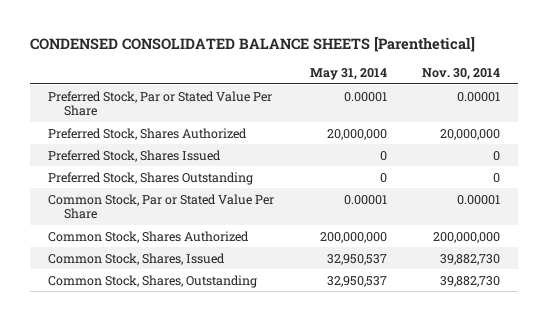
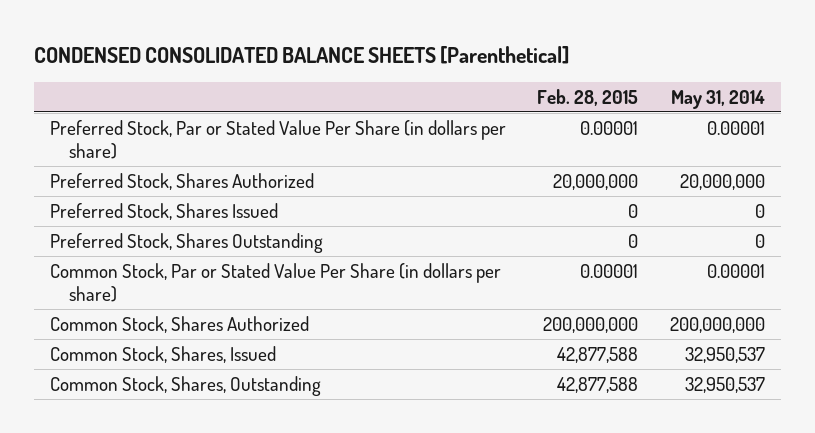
- | May 31, 2014 | Nov. 30, 2014
+ | Feb. 28, 2015 | May 31, 2014
- Preferred Stock, Par or Stated Value Per Share | 0.00001 | 0.00001
+ Preferred Stock, Par or Stated Value Per Share (in dollars per share) | 0.00001 | 0.00001
- Common Stock, Par or Stated Value Per Share | 0.00001 | 0.00001
+ Common Stock, Par or Stated Value Per Share (in dollars per share) | 0.00001 | 0.00001

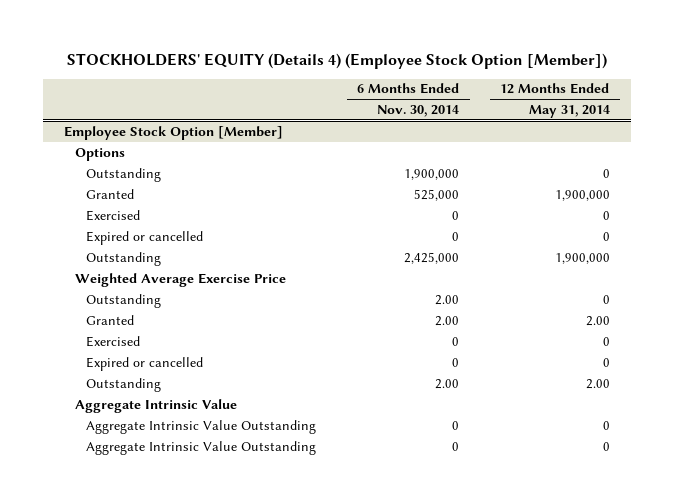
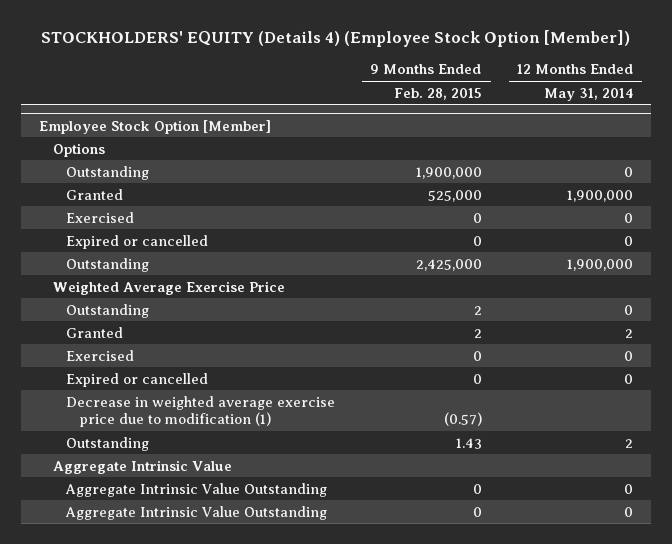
- | 6 Months Ended Nov. 30, 2014 | 12 Months Ended May 31, 2014
+ | 9 Months Ended Feb. 28, 2015 | 12 Months Ended May 31, 2014
@ Employee Stock Option [Member]
- Granted | 2.00 | 2.00
+ Granted | 2 | 2
- Outstanding | 2.00 | 2.00
+ Decrease in weighted average exercise price due to modification (1) | (0.57) |
+ Outstanding | 1.43 | 2

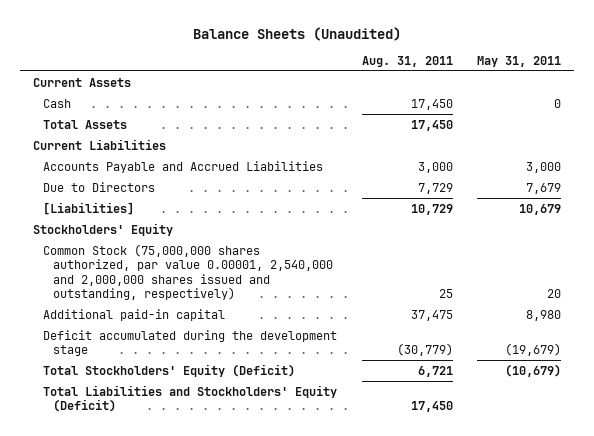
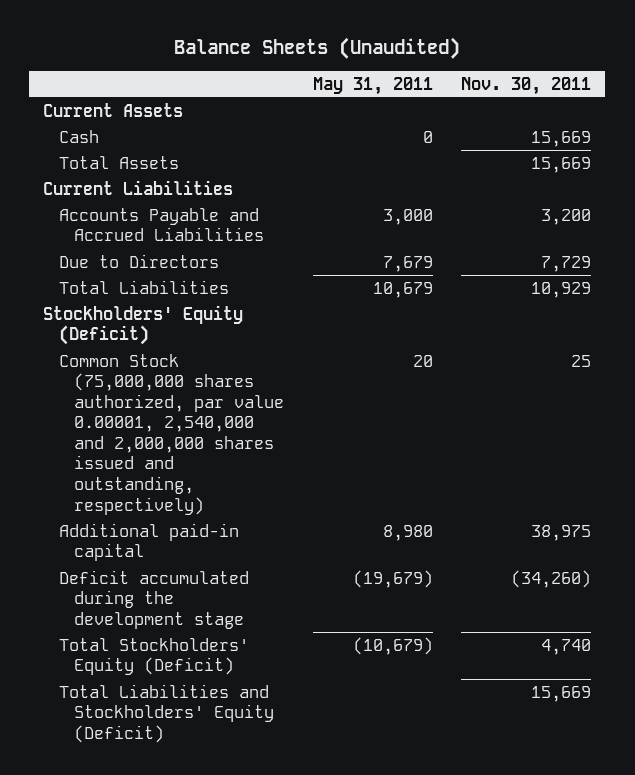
- | Aug. 31, 2011 | May 31, 2011
+ | May 31, 2011 | Nov. 30, 2011
- [Liabilities] | 10,729 | 10,679
- Stockholders' Equity
+ Total Liabilities | 10,679 | 10,929
+ Stockholders' Equity (Deficit)

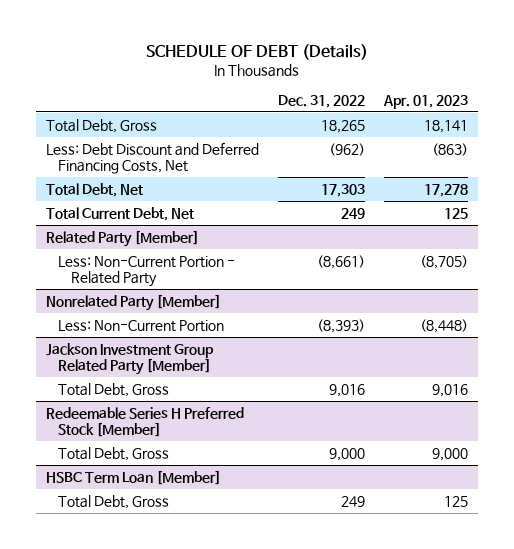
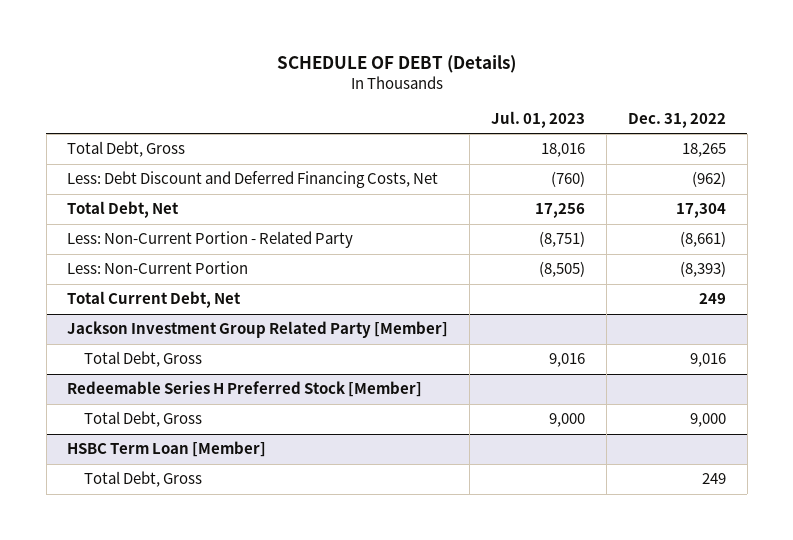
- | Dec. 31, 2022 | Apr. 01, 2023
+ | Jul. 01, 2023 | Dec. 31, 2022
- Total Debt, Net | 17,303 | 17,278
- Related Party [Member]
+ Total Debt, Net | 17,256 | 17,304
- Nonrelated Party [Member]
moved down: Total Current Debt, Net | | 249

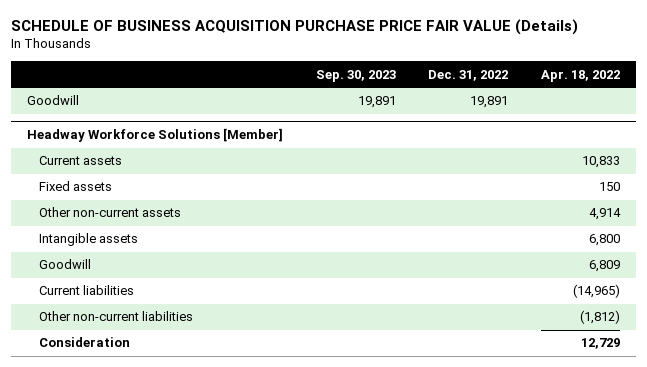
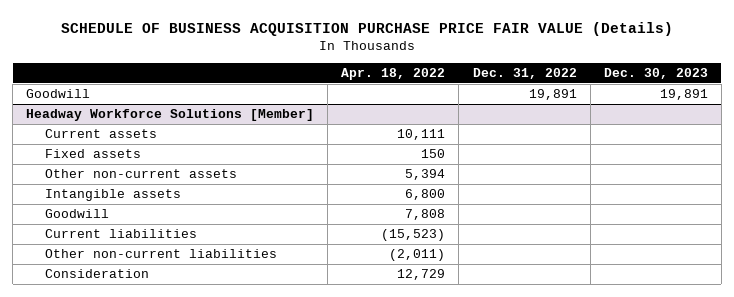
- | Sep. 30, 2023 | Dec. 31, 2022 | Apr. 18, 2022
+ | Apr. 18, 2022 | Dec. 31, 2022 | Dec. 30, 2023
@ Headway Workforce Solutions [Member]
- Current assets | | | 10,833
+ Current assets | 10,111 | |
- Other non-current assets | | | 4,914
+ Other non-current assets | 5,394 | |
- Goodwill | | | 6,809
- Current liabilities | | | (14,965)
- Other non-current liabilities | | | (1,812)
+ Goodwill | 7,808 | |
+ Current liabilities | (15,523) | |
+ Other non-current liabilities | (2,011) | |

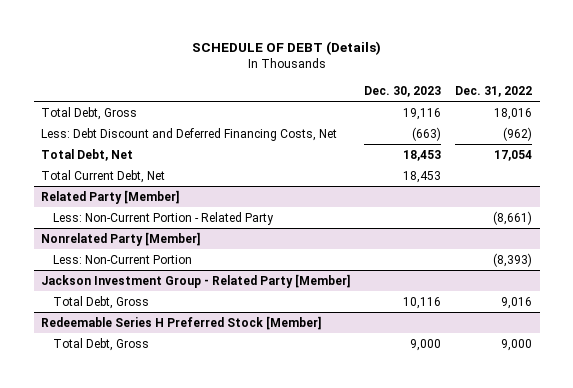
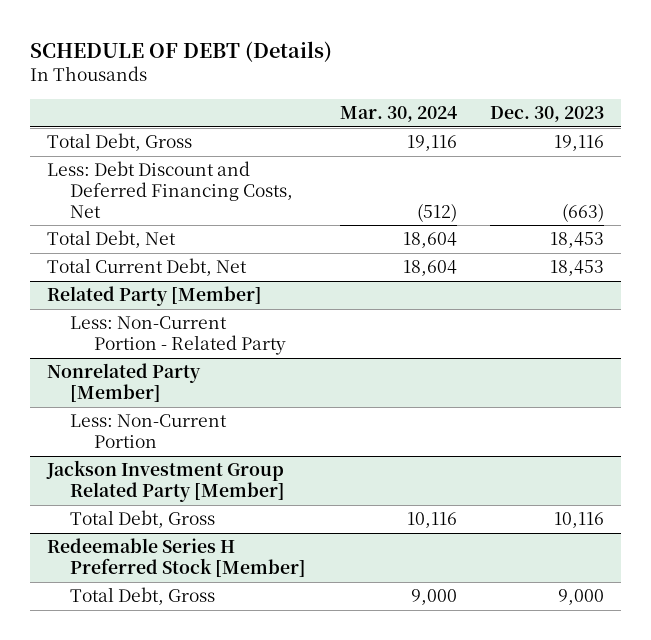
- | Dec. 30, 2023 | Dec. 31, 2022
+ | Mar. 30, 2024 | Dec. 30, 2023
- Jackson Investment Group - Related Party [Member]
+ Jackson Investment Group Related Party [Member]

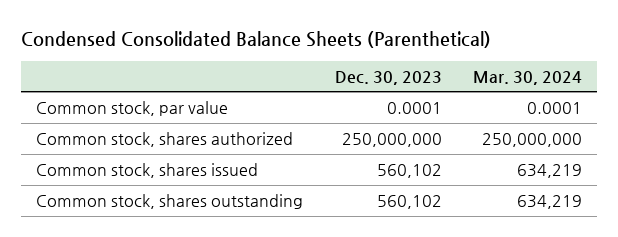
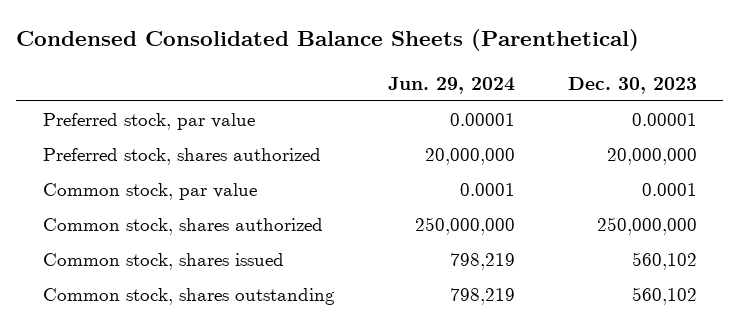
- | Dec. 30, 2023 | Mar. 30, 2024
+ | Jun. 29, 2024 | Dec. 30, 2023
+ Preferred stock, par value | 0.00001 | 0.00001
+ Preferred stock, shares authorized | 20,000,000 | 20,000,000

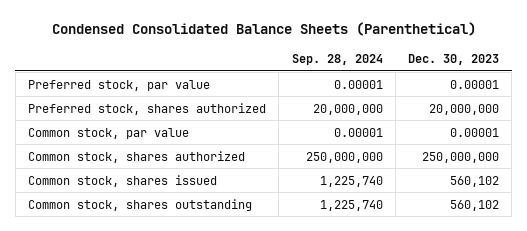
- | Jun. 29, 2024 | Dec. 30, 2023
+ | Sep. 28, 2024 | Dec. 30, 2023
- Common stock, par value | 0.0001 | 0.0001
+ Common stock, par value | 0.00001 | 0.00001

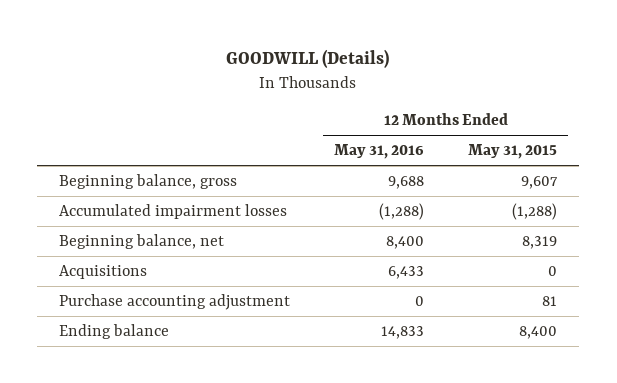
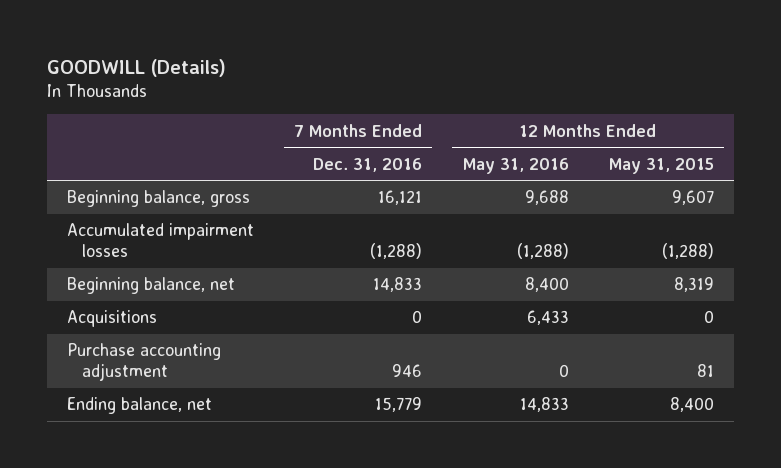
- | 12 Months Ended May 31, 2016 | 12 Months Ended May 31, 2015
+ | 7 Months Ended Dec. 31, 2016 | 12 Months Ended May 31, 2016 | 12 Months Ended May 31, 2015
- Ending balance | 14,833 | 8,400
+ Ending balance, net | 15,779 | 14,833 | 8,400

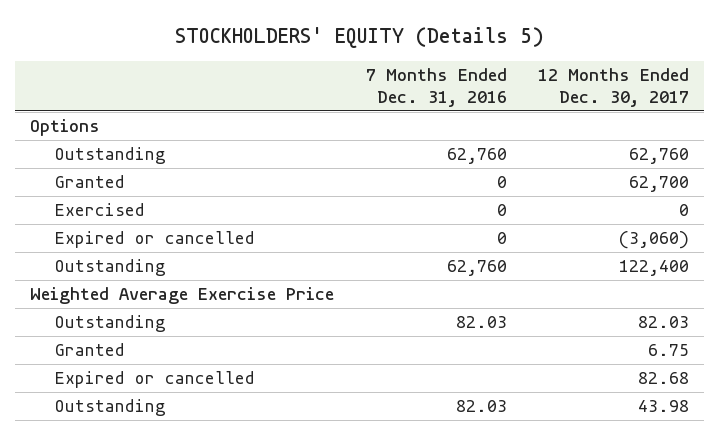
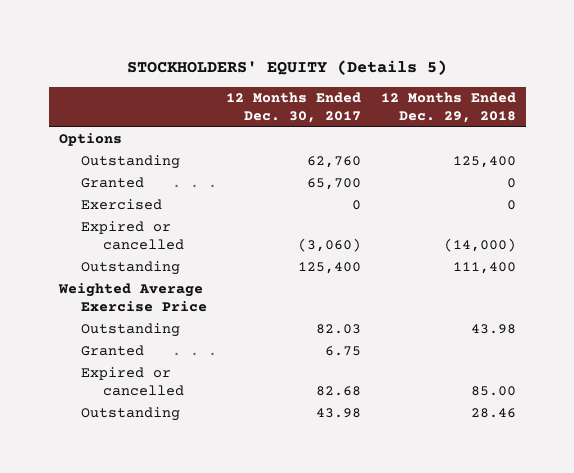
- | 7 Months Ended Dec. 31, 2016 | 12 Months Ended Dec. 30, 2017
+ | 12 Months Ended Dec. 30, 2017 | 12 Months Ended Dec. 29, 2018
- Granted | 0 | 62,700
+ Granted | 65,700 | 0
- Outstanding | 62,760 | 122,400
+ Outstanding | 125,400 | 111,400

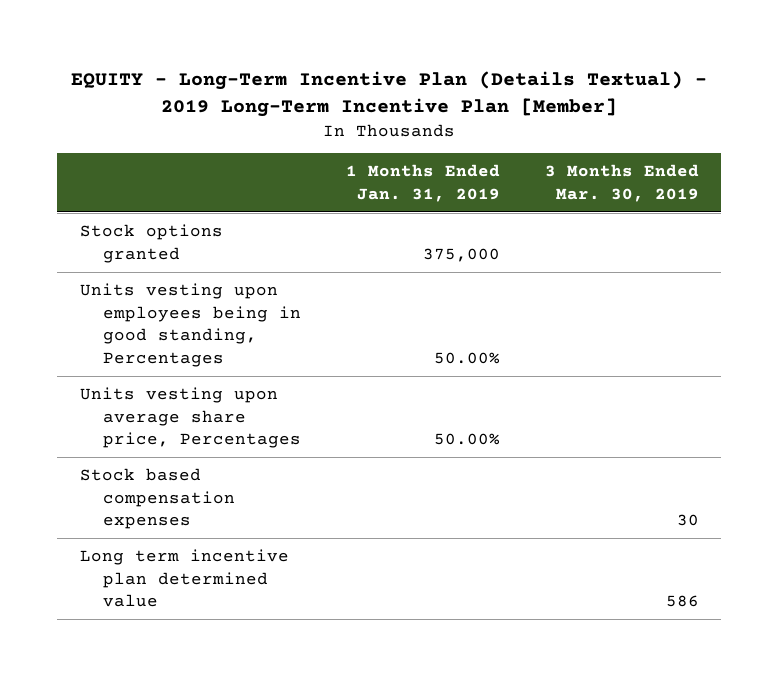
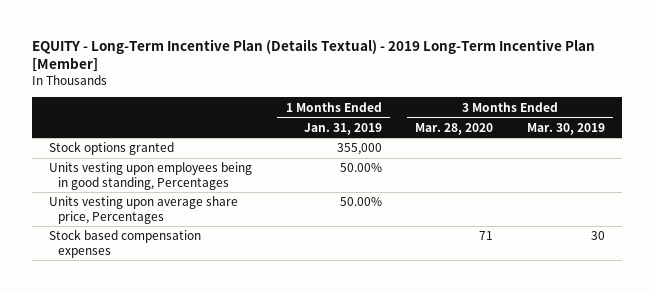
- | 1 Months Ended Jan. 31, 2019 | 3 Months Ended Mar. 30, 2019
+ | 1 Months Ended Jan. 31, 2019 | 3 Months Ended Mar. 28, 2020 | 3 Months Ended Mar. 30, 2019
- Stock options granted | 375,000 |
+ Stock options granted | 355,000 | |
- Long term incentive plan determined value | | 586

